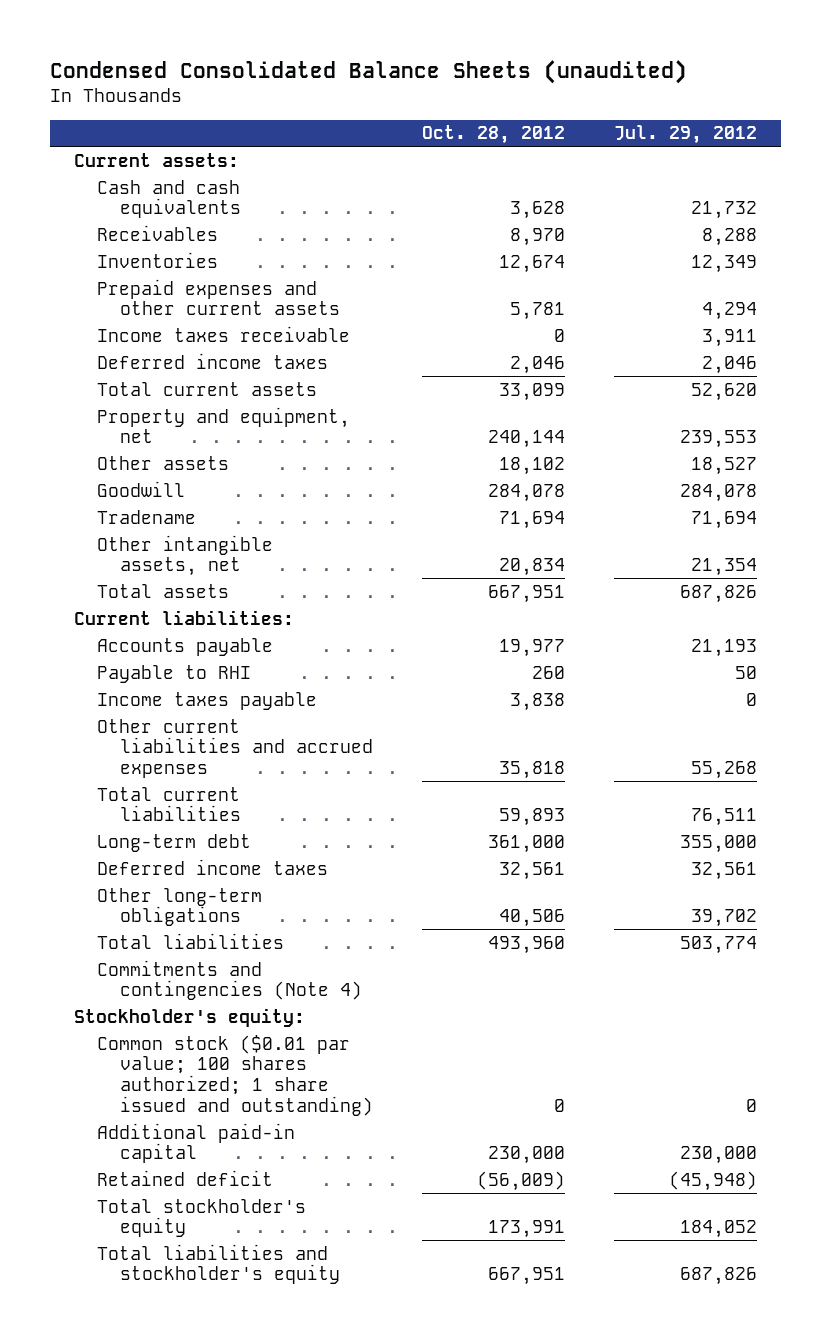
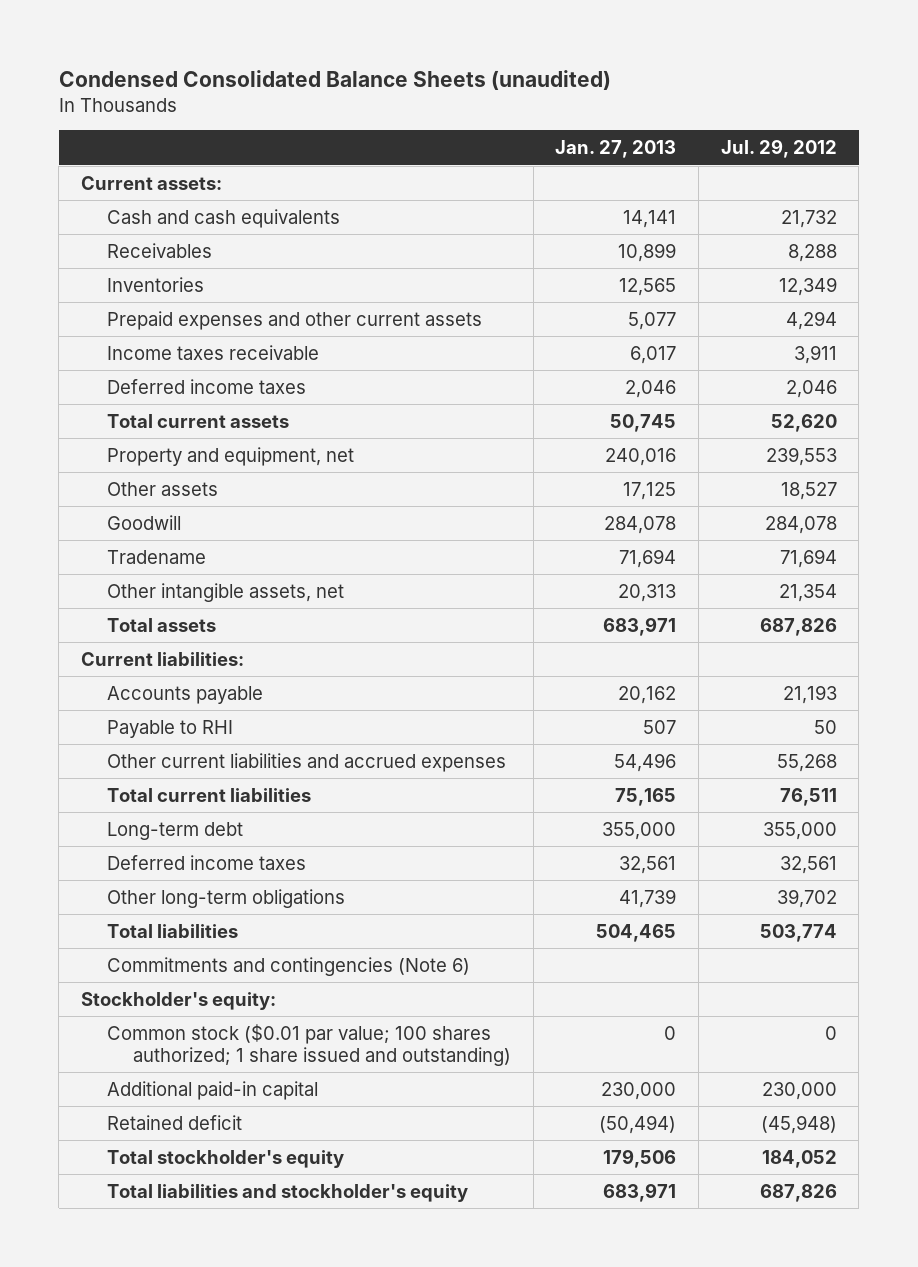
- | Oct. 28, 2012 | Jul. 29, 2012
+ | Jan. 27, 2013 | Jul. 29, 2012
- Income taxes payable | 3,838 | 0
- Commitments and contingencies (Note 4)
+ Commitments and contingencies (Note 6)

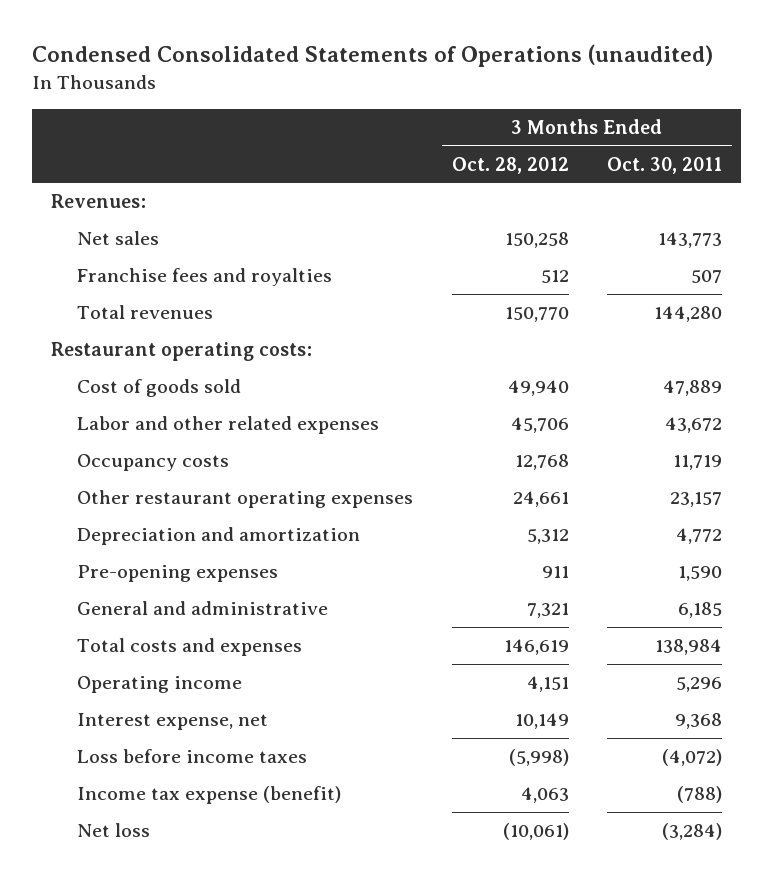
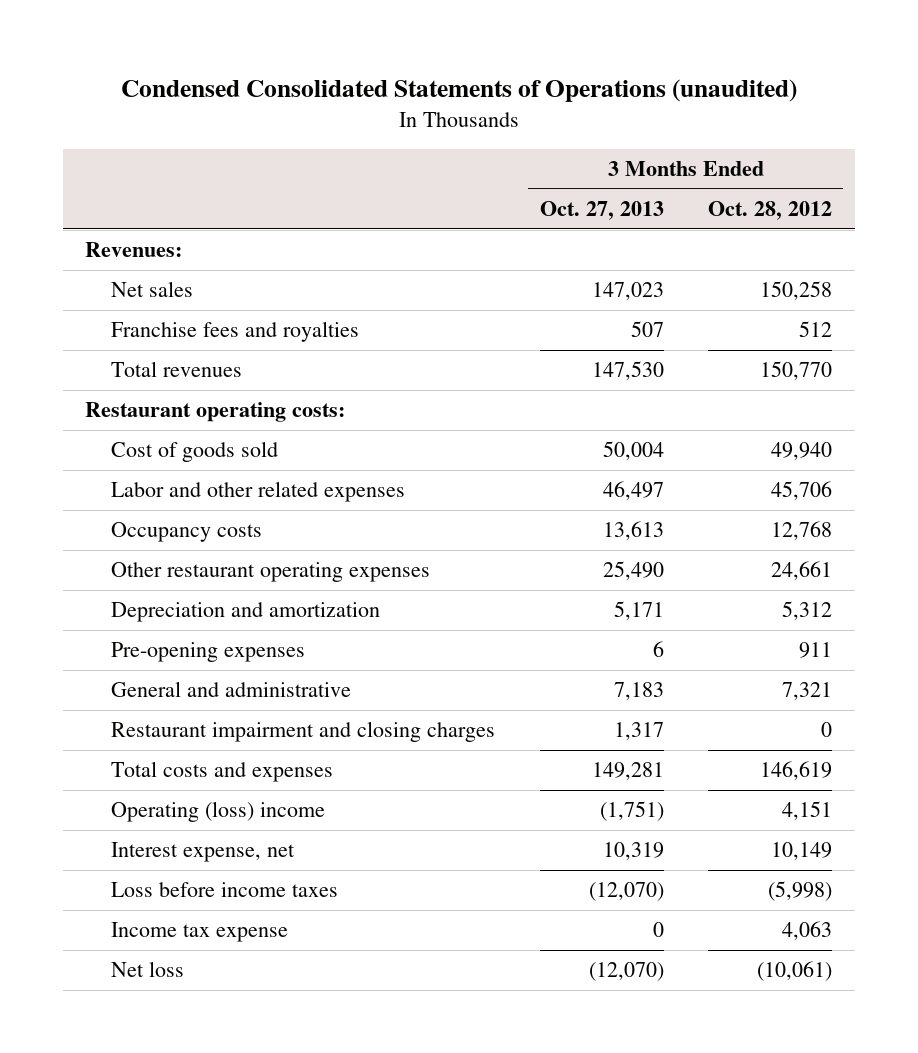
- | 3 Months Ended Oct. 28, 2012 | 3 Months Ended Oct. 30, 2011
+ | 3 Months Ended Oct. 27, 2013 | 3 Months Ended Oct. 28, 2012
+ Restaurant impairment and closing charges | 1,317 | 0
- Operating income | 4,151 | 5,296
+ Operating (loss) income | (1,751) | 4,151
- Income tax expense (benefit) | 4,063 | (788)
+ Income tax expense | 0 | 4,063

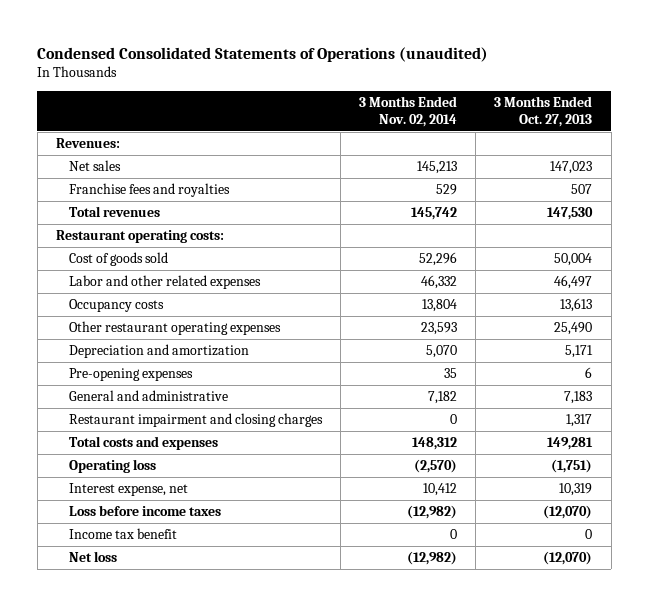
- | 3 Months Ended Oct. 27, 2013 | 3 Months Ended Oct. 28, 2012
+ | 3 Months Ended Nov. 02, 2014 | 3 Months Ended Oct. 27, 2013
- Operating (loss) income | (1,751) | 4,151
+ Operating loss | (2,570) | (1,751)
- Income tax expense | 0 | 4,063
+ Income tax benefit | 0 | 0

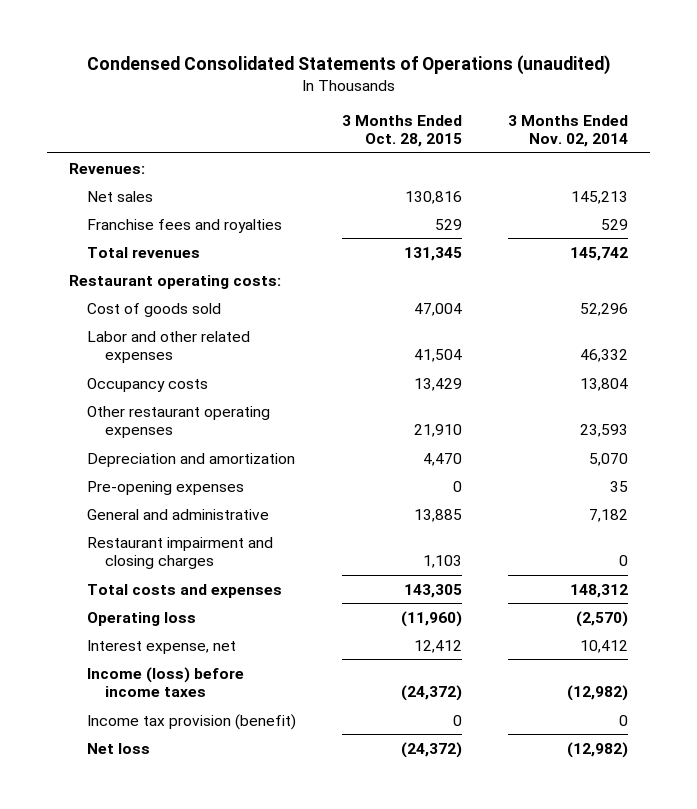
- | 3 Months Ended Nov. 02, 2014 | 3 Months Ended Oct. 27, 2013
+ | 3 Months Ended Oct. 28, 2015 | 3 Months Ended Nov. 02, 2014
- Loss before income taxes | (12,982) | (12,070)
- Income tax benefit | 0 | 0
+ Income (loss) before income taxes | (24,372) | (12,982)
+ Income tax provision (benefit) | 0 | 0

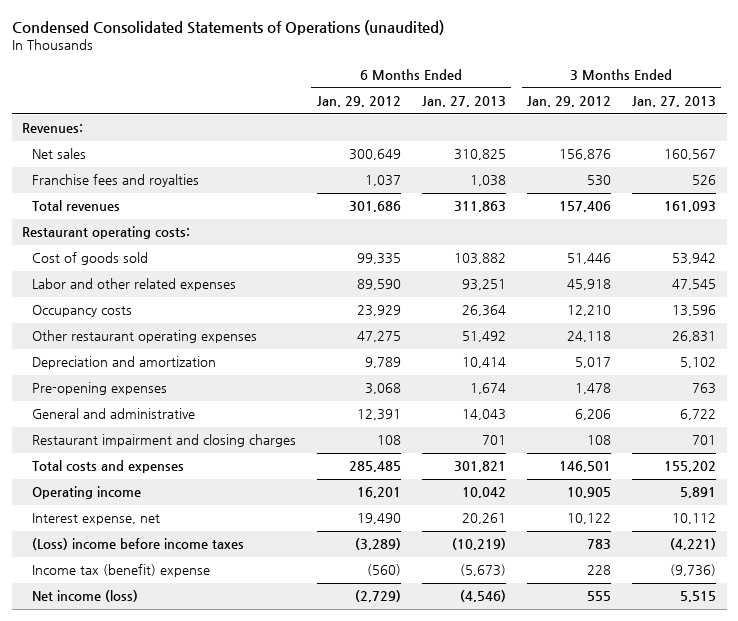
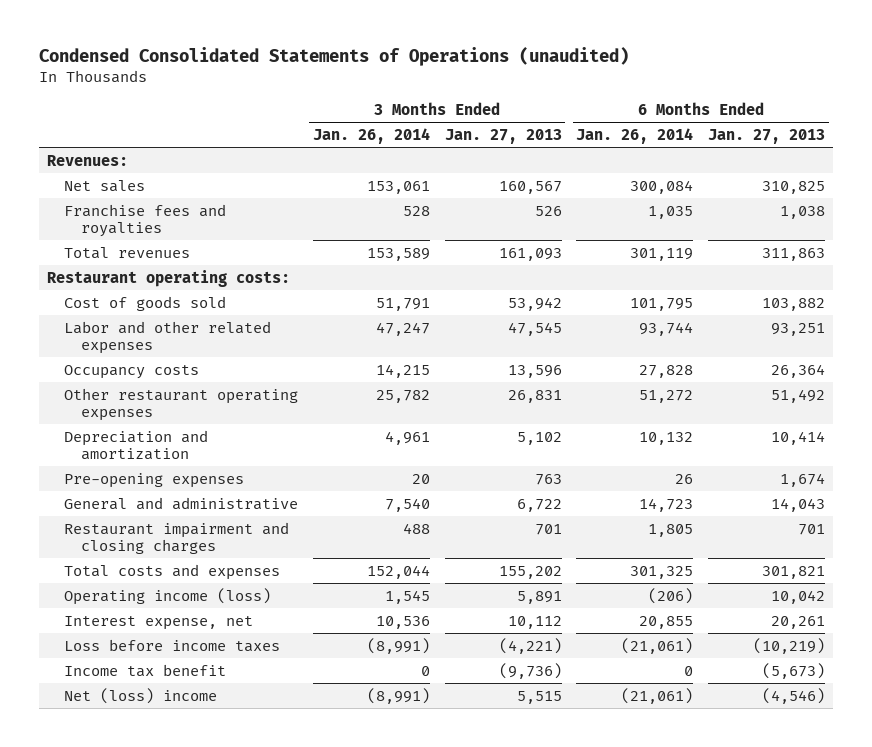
- | 6 Months Ended Jan. 29, 2012 | 6 Months Ended Jan. 27, 2013 | 3 Months Ended Jan. 29, 2012 | 3 Months Ended Jan. 27, 2013
+ | 3 Months Ended Jan. 26, 2014 | 3 Months Ended Jan. 27, 2013 | 6 Months Ended Jan. 26, 2014 | 6 Months Ended Jan. 27, 2013
- Operating income | 16,201 | 10,042 | 10,905 | 5,891
+ Operating income (loss) | 1,545 | 5,891 | (206) | 10,042
- (Loss) income before income taxes | (3,289) | (10,219) | 783 | (4,221)
- Income tax (benefit) expense | (560) | (5,673) | 228 | (9,736)
- Net income (loss) | (2,729) | (4,546) | 555 | 5,515
+ Loss before income taxes | (8,991) | (4,221) | (21,061) | (10,219)
+ Income tax benefit | 0 | (9,736) | 0 | (5,673)
+ Net (loss) income | (8,991) | 5,515 | (21,061) | (4,546)

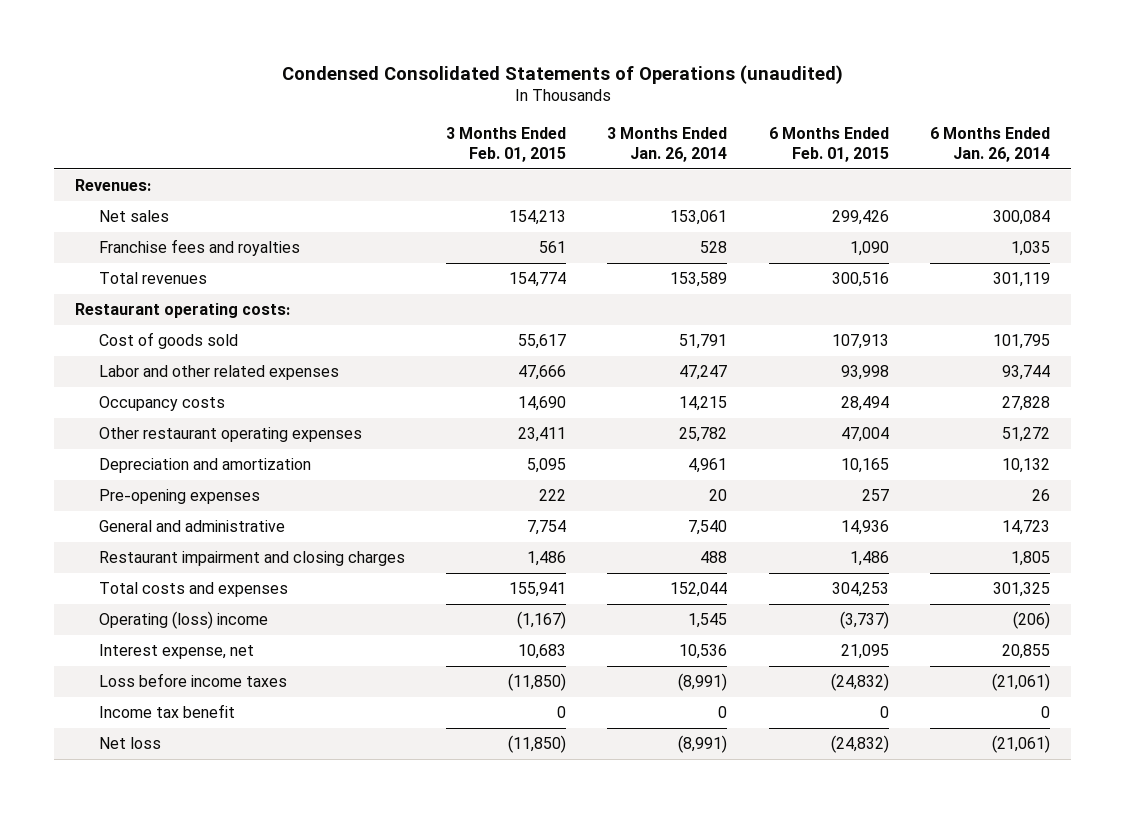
- | 3 Months Ended Jan. 26, 2014 | 3 Months Ended Jan. 27, 2013 | 6 Months Ended Jan. 26, 2014 | 6 Months Ended Jan. 27, 2013
+ | 3 Months Ended Feb. 01, 2015 | 3 Months Ended Jan. 26, 2014 | 6 Months Ended Feb. 01, 2015 | 6 Months Ended Jan. 26, 2014
- Operating income (loss) | 1,545 | 5,891 | (206) | 10,042
+ Operating (loss) income | (1,167) | 1,545 | (3,737) | (206)
- Net (loss) income | (8,991) | 5,515 | (21,061) | (4,546)
+ Net loss | (11,850) | (8,991) | (24,832) | (21,061)

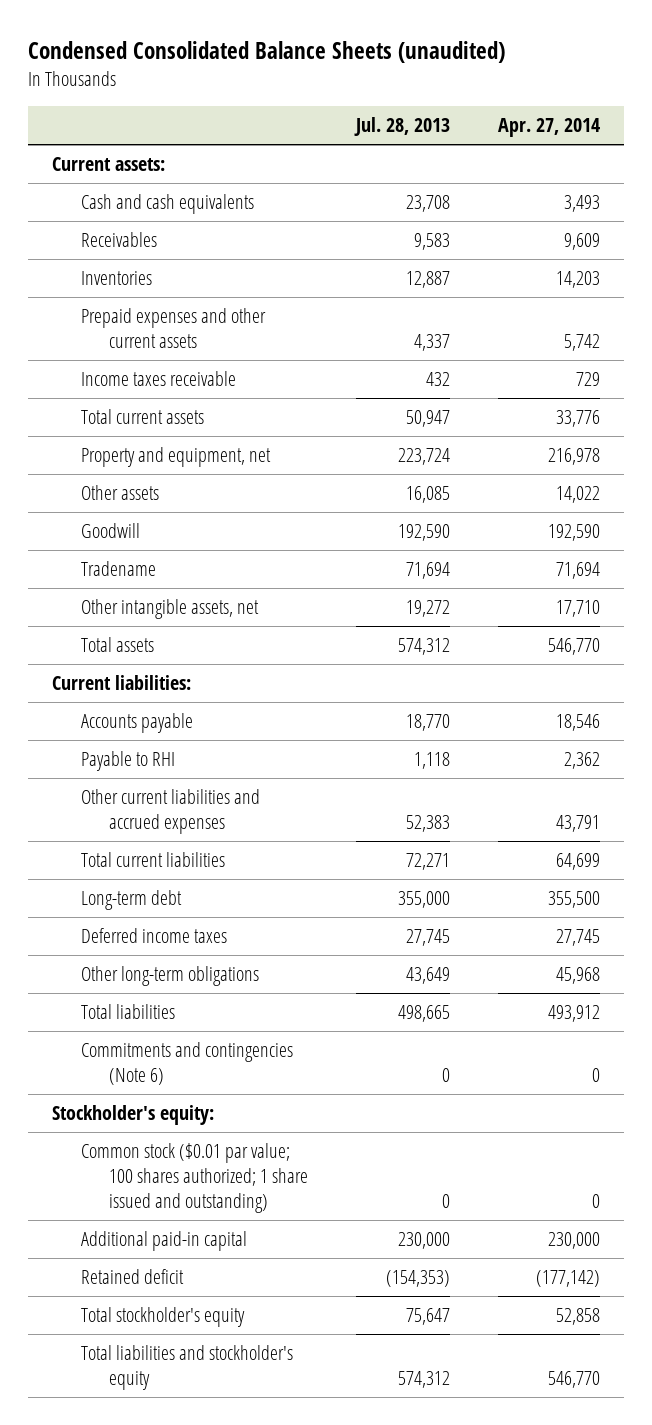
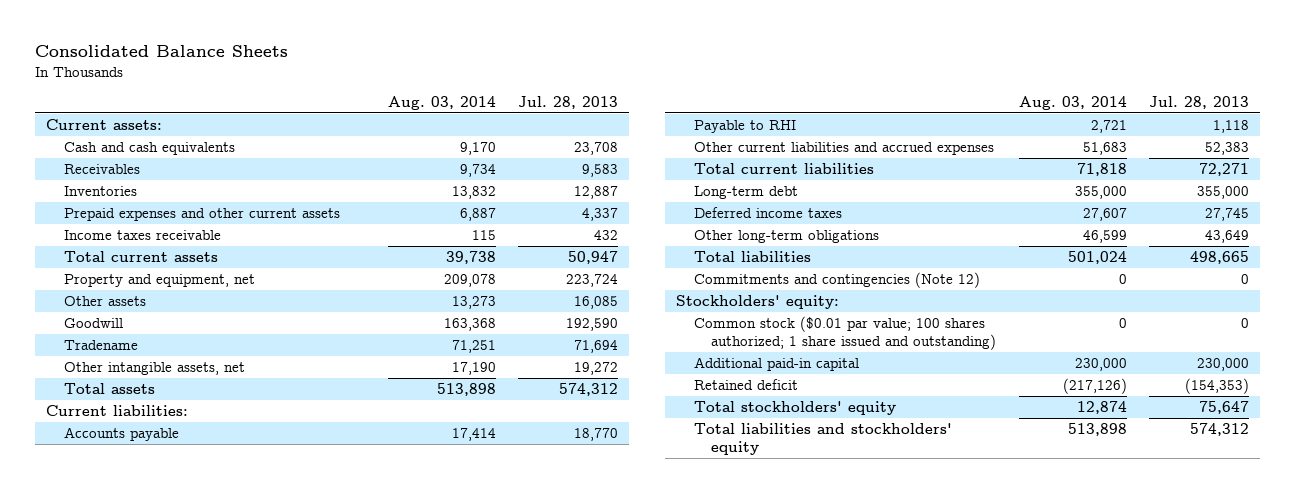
- Condensed Consolidated Balance Sheets (unaudited)
+ Consolidated Balance Sheets
- | Jul. 28, 2013 | Apr. 27, 2014
+ | Aug. 03, 2014 | Jul. 28, 2013
- Commitments and contingencies (Note 6) | 0 | 0
- Stockholder's equity:
+ Commitments and contingencies (Note 12) | 0 | 0
+ Stockholders' equity:
- Total stockholder's equity | 75,647 | 52,858
- Total liabilities and stockholder's equity | 574,312 | 546,770
+ Total stockholders' equity | 12,874 | 75,647
+ Total liabilities and stockholders' equity | 513,898 | 574,312

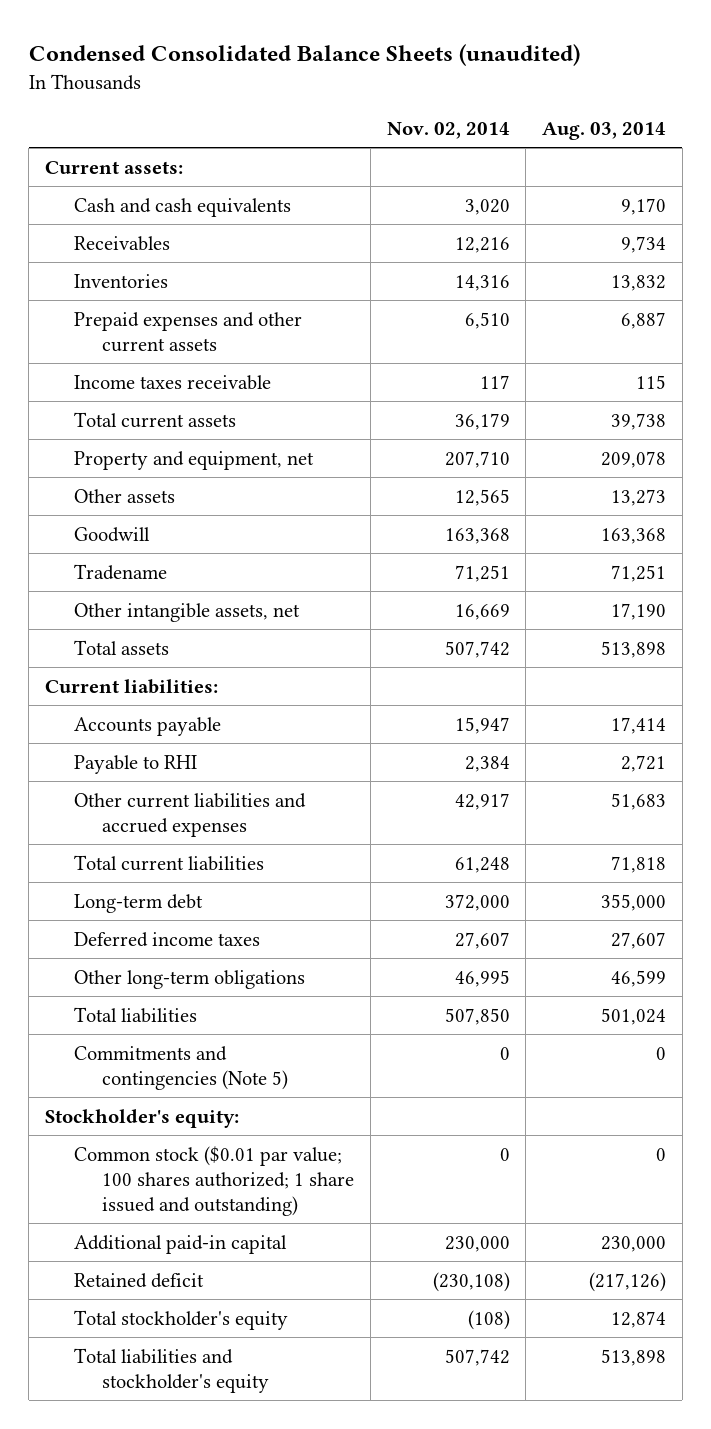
- Consolidated Balance Sheets
+ Condensed Consolidated Balance Sheets (unaudited)
- | Aug. 03, 2014 | Jul. 28, 2013
+ | Nov. 02, 2014 | Aug. 03, 2014
- Commitments and contingencies (Note 12) | 0 | 0
- Stockholders' equity:
+ Commitments and contingencies (Note 5) | 0 | 0
+ Stockholder's equity:
- Total stockholders' equity | 12,874 | 75,647
- Total liabilities and stockholders' equity | 513,898 | 574,312
+ Total stockholder's equity | (108) | 12,874
+ Total liabilities and stockholder's equity | 507,742 | 513,898

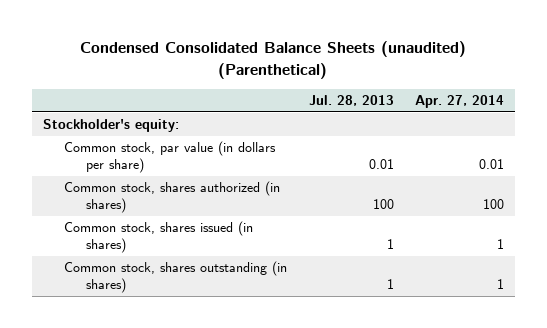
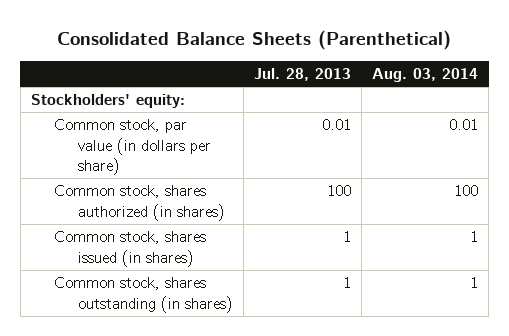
- Condensed Consolidated Balance Sheets (unaudited) (Parenthetical)
+ Consolidated Balance Sheets (Parenthetical)
- | Jul. 28, 2013 | Apr. 27, 2014
+ | Jul. 28, 2013 | Aug. 03, 2014
- Stockholder's equity:
+ Stockholders' equity:

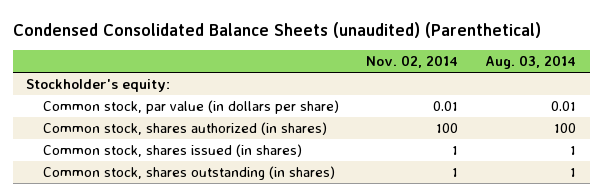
- Consolidated Balance Sheets (Parenthetical)
+ Condensed Consolidated Balance Sheets (unaudited) (Parenthetical)
- | Jul. 28, 2013 | Aug. 03, 2014
+ | Nov. 02, 2014 | Aug. 03, 2014
- Stockholders' equity:
+ Stockholder's equity:

